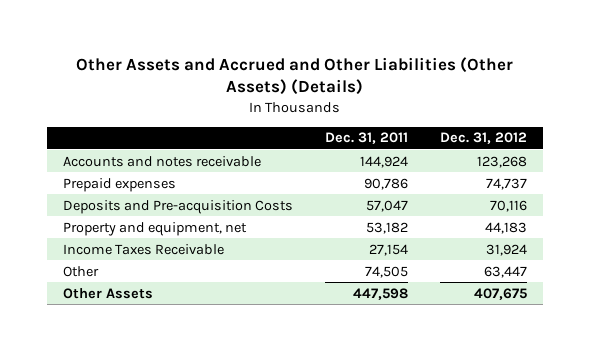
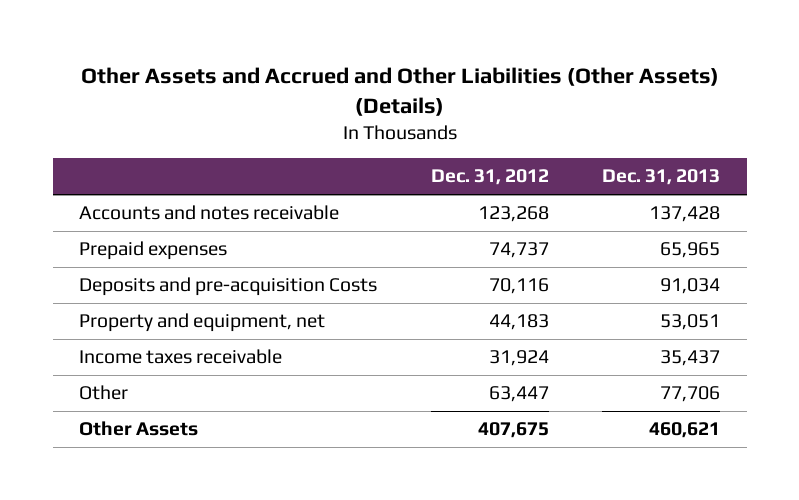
- | Dec. 31, 2011 | Dec. 31, 2012
+ | Dec. 31, 2012 | Dec. 31, 2013
- Deposits and Pre-acquisition Costs | 57,047 | 70,116
+ Deposits and pre-acquisition Costs | 70,116 | 91,034
- Income Taxes Receivable | 27,154 | 31,924
+ Income taxes receivable | 31,924 | 35,437

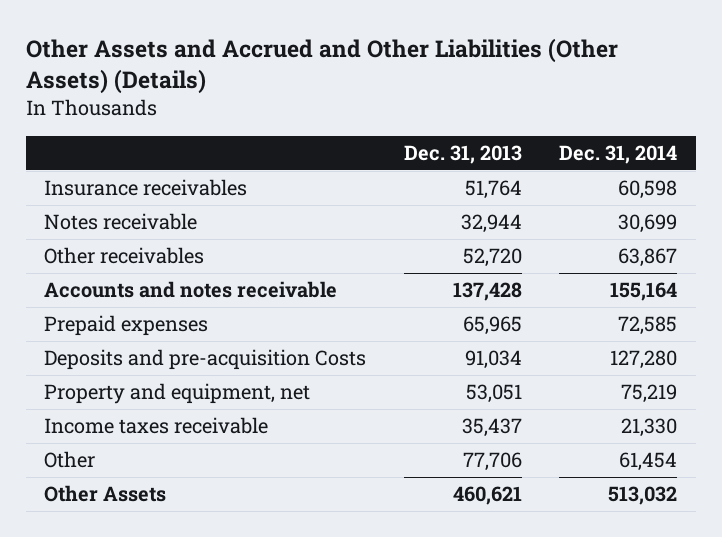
- | Dec. 31, 2012 | Dec. 31, 2013
+ | Dec. 31, 2013 | Dec. 31, 2014
+ Insurance receivables | 51,764 | 60,598
+ Notes receivable | 32,944 | 30,699
+ Other receivables | 52,720 | 63,867

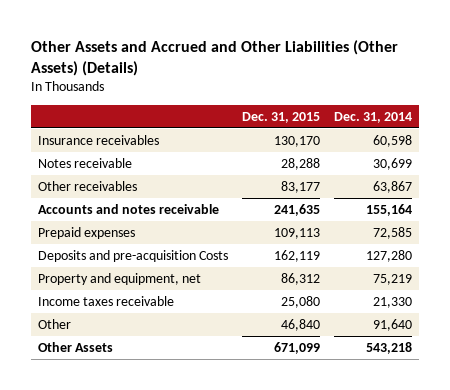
- | Dec. 31, 2013 | Dec. 31, 2014
+ | Dec. 31, 2015 | Dec. 31, 2014
- Other | 77,706 | 61,454
- Other Assets | 460,621 | 513,032
+ Other | 46,840 | 91,640
+ Other Assets | 671,099 | 543,218

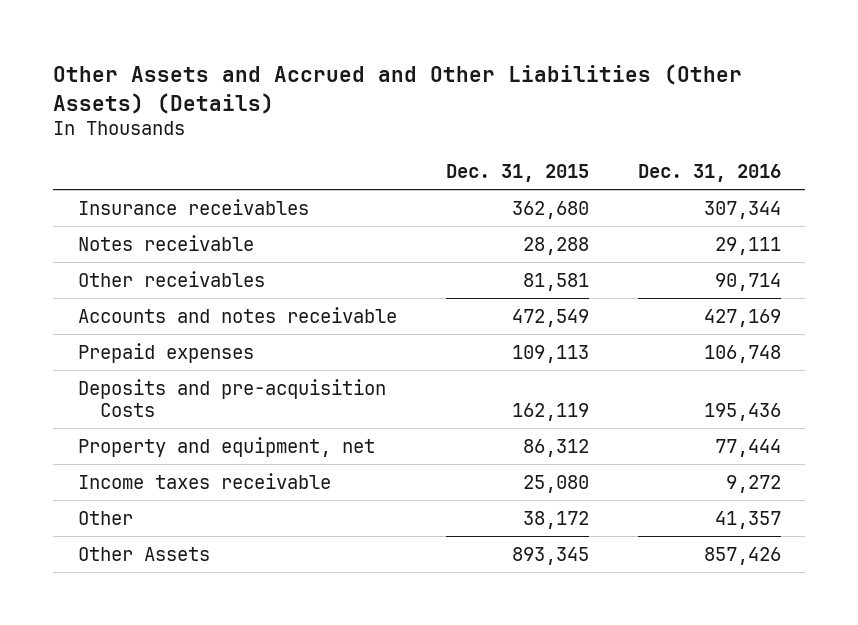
- | Dec. 31, 2015 | Dec. 31, 2014
+ | Dec. 31, 2015 | Dec. 31, 2016
- Insurance receivables | 130,170 | 60,598
+ Insurance receivables | 362,680 | 307,344
- Other receivables | 83,177 | 63,867
- Accounts and notes receivable | 241,635 | 155,164
+ Other receivables | 81,581 | 90,714
+ Accounts and notes receivable | 472,549 | 427,169
- Other | 46,840 | 91,640
- Other Assets | 671,099 | 543,218
+ Other | 38,172 | 41,357
+ Other Assets | 893,345 | 857,426

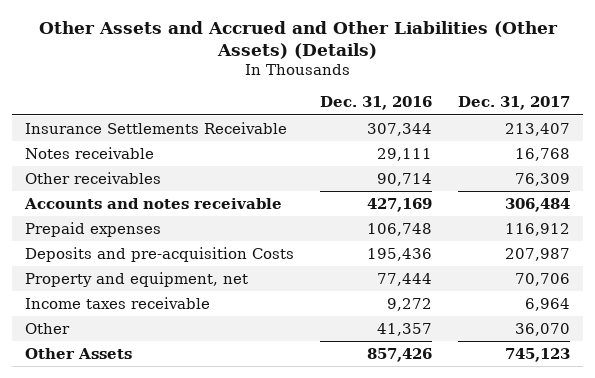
- | Dec. 31, 2015 | Dec. 31, 2016
+ | Dec. 31, 2016 | Dec. 31, 2017
- Insurance receivables | 362,680 | 307,344
+ Insurance Settlements Receivable | 307,344 | 213,407

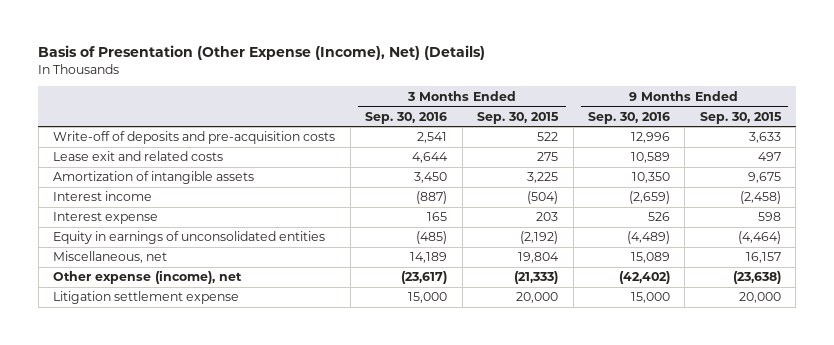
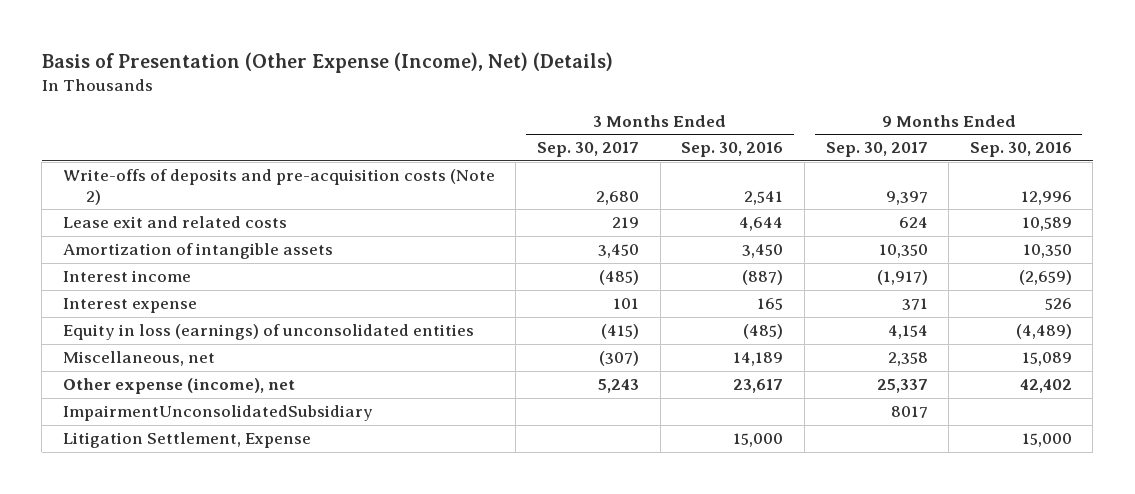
- | 3 Months Ended Sep. 30, 2016 | 3 Months Ended Sep. 30, 2015 | 9 Months Ended Sep. 30, 2016 | 9 Months Ended Sep. 30, 2015
+ | 3 Months Ended Sep. 30, 2017 | 3 Months Ended Sep. 30, 2016 | 9 Months Ended Sep. 30, 2017 | 9 Months Ended Sep. 30, 2016
- Write-off of deposits and pre-acquisition costs | 2,541 | 522 | 12,996 | 3,633
+ Write-offs of deposits and pre-acquisition costs (Note 2) | 2,680 | 2,541 | 9,397 | 12,996
- Equity in earnings of unconsolidated entities | (485) | (2,192) | (4,489) | (4,464)
+ Equity in loss (earnings) of unconsolidated entities | (415) | (485) | 4,154 | (4,489)
- Other expense (income), net | (23,617) | (21,333) | (42,402) | (23,638)
- Litigation settlement expense | 15,000 | 20,000 | 15,000 | 20,000
+ Other expense (income), net | 5,243 | 23,617 | 25,337 | 42,402
+ ImpairmentUnconsolidatedSubsidiary | | | 8017 |
+ Litigation Settlement, Expense | | 15,000 | | 15,000

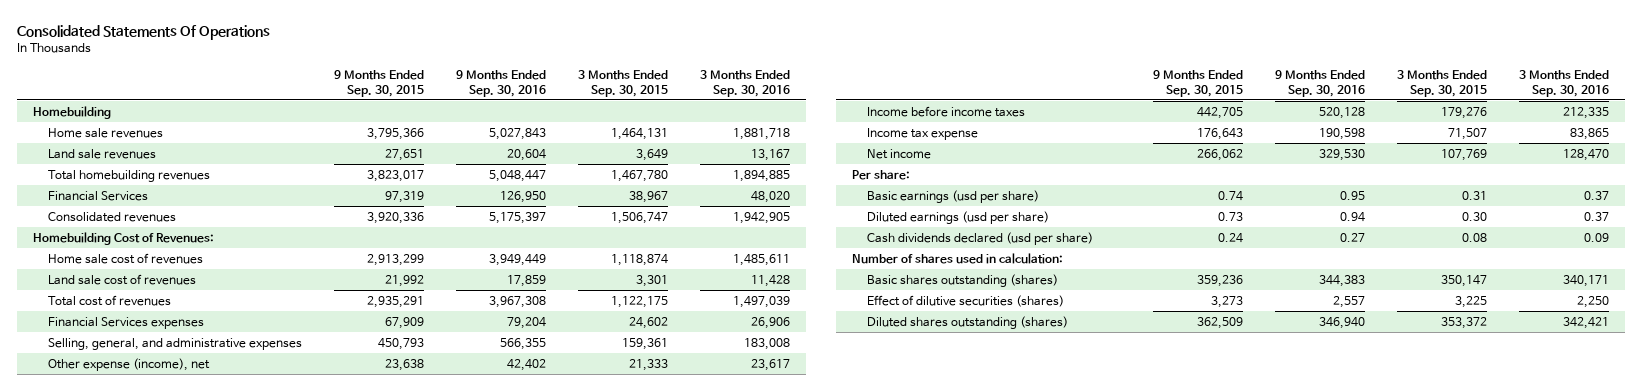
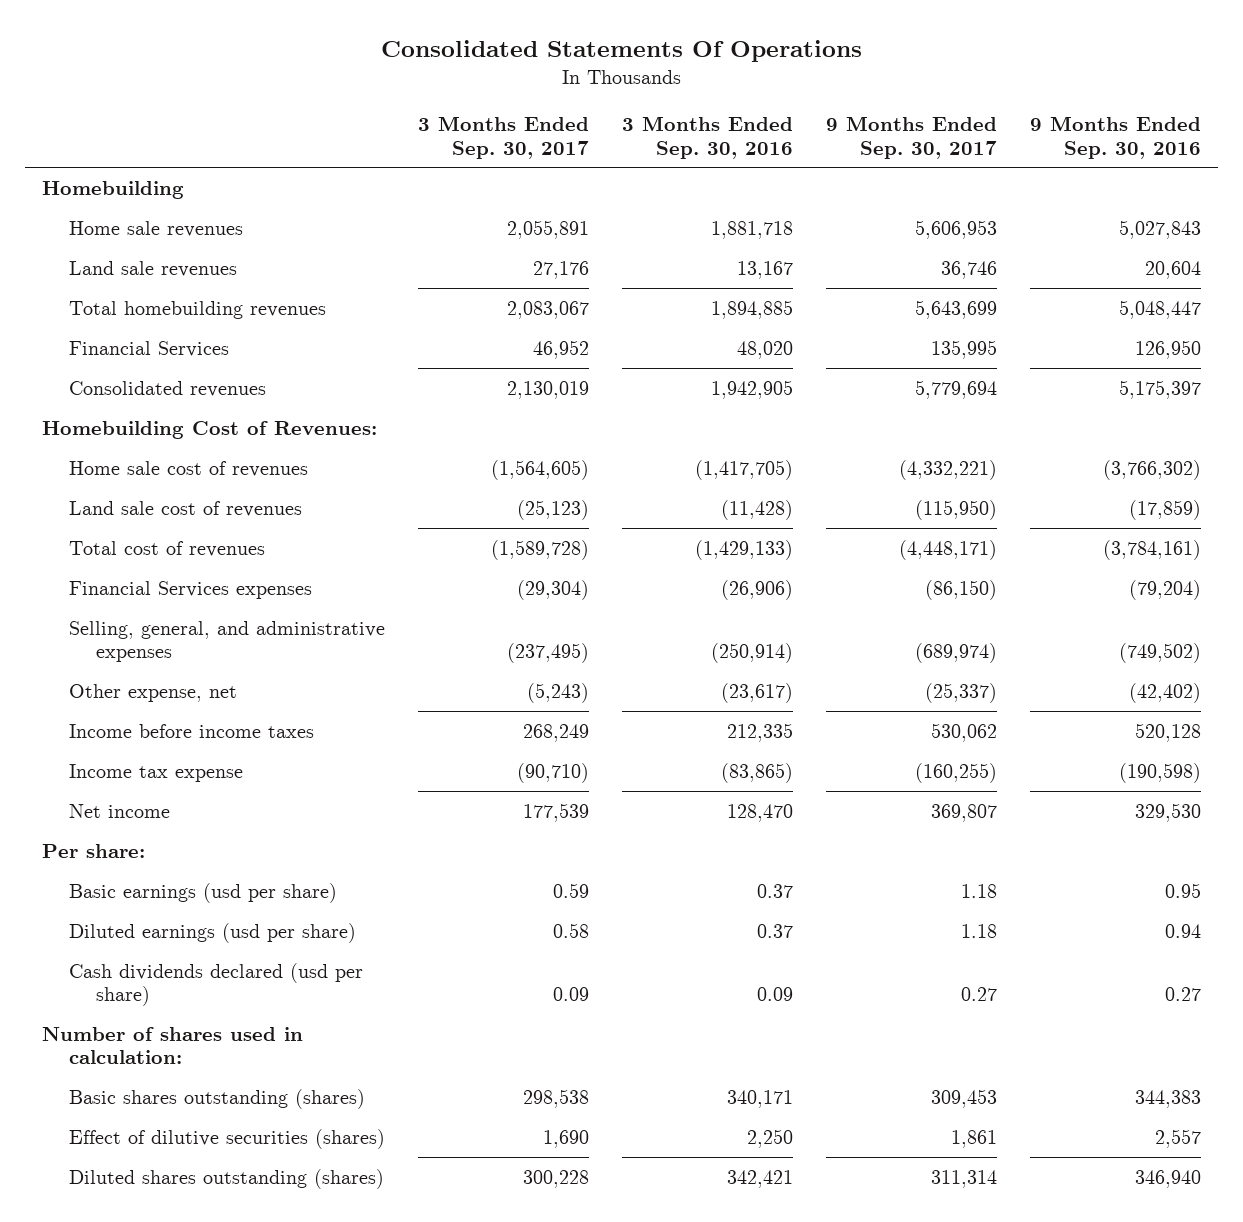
- | 9 Months Ended Sep. 30, 2015 | 9 Months Ended Sep. 30, 2016 | 3 Months Ended Sep. 30, 2015 | 3 Months Ended Sep. 30, 2016
+ | 3 Months Ended Sep. 30, 2017 | 3 Months Ended Sep. 30, 2016 | 9 Months Ended Sep. 30, 2017 | 9 Months Ended Sep. 30, 2016
- Home sale cost of revenues | 2,913,299 | 3,949,449 | 1,118,874 | 1,485,611
- Land sale cost of revenues | 21,992 | 17,859 | 3,301 | 11,428
- Total cost of revenues | 2,935,291 | 3,967,308 | 1,122,175 | 1,497,039
- Financial Services expenses | 67,909 | 79,204 | 24,602 | 26,906
- Selling, general, and administrative expenses | 450,793 | 566,355 | 159,361 | 183,008
- Other expense (income), net | 23,638 | 42,402 | 21,333 | 23,617
+ Home sale cost of revenues | (1,564,605) | (1,417,705) | (4,332,221) | (3,766,302)
+ Land sale cost of revenues | (25,123) | (11,428) | (115,950) | (17,859)
+ Total cost of revenues | (1,589,728) | (1,429,133) | (4,448,171) | (3,784,161)
+ Financial Services expenses | (29,304) | (26,906) | (86,150) | (79,204)
+ Selling, general, and administrative expenses | (237,495) | (250,914) | (689,974) | (749,502)
+ Other expense, net | (5,243) | (23,617) | (25,337) | (42,402)
- Income tax expense | 176,643 | 190,598 | 71,507 | 83,865
+ Income tax expense | (90,710) | (83,865) | (160,255) | (190,598)

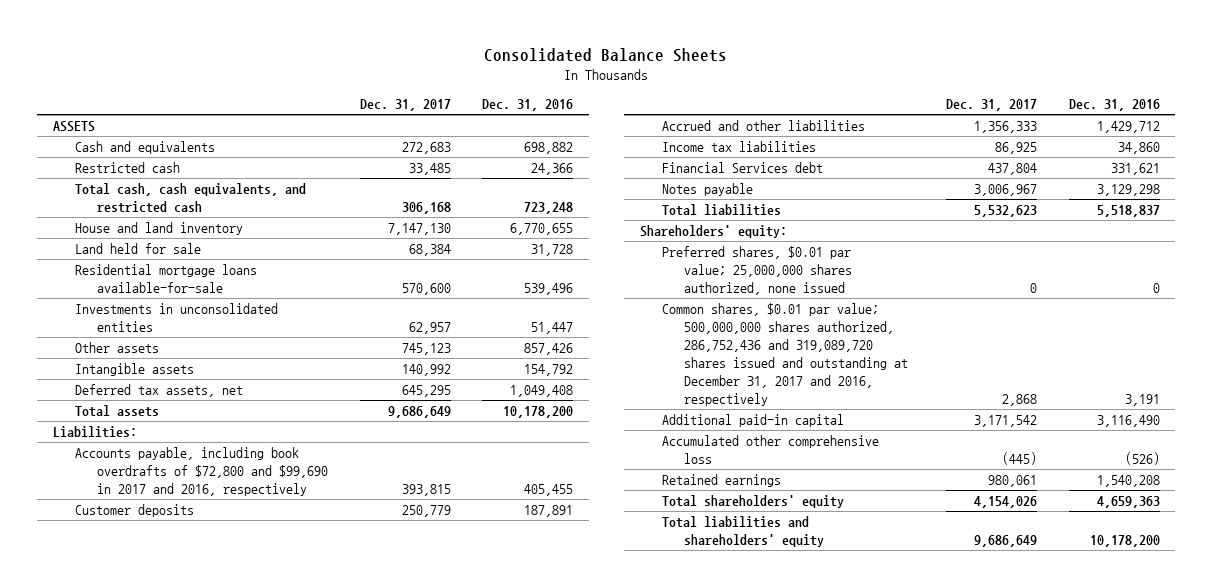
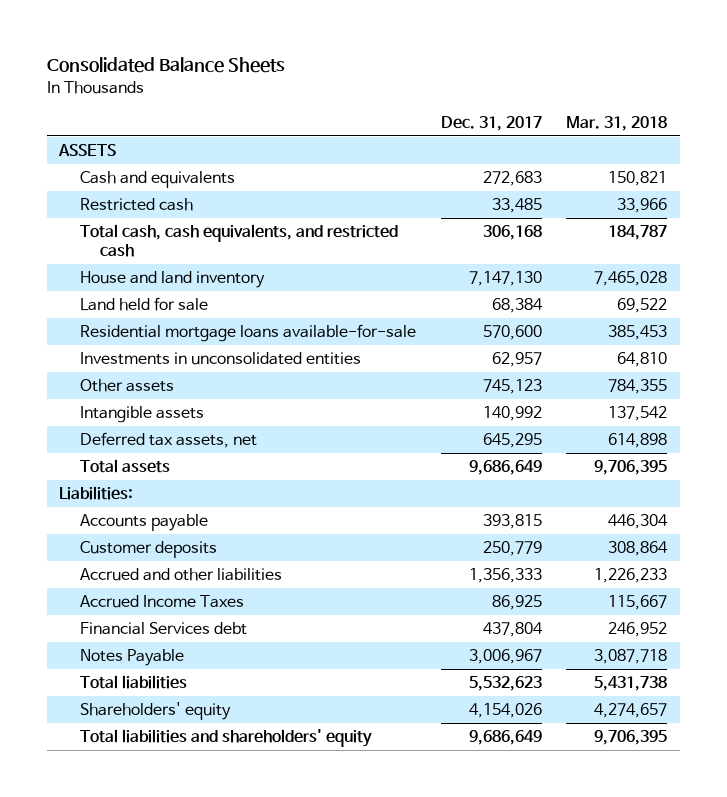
- | Dec. 31, 2017 | Dec. 31, 2016
+ | Dec. 31, 2017 | Mar. 31, 2018
- Accounts payable, including book overdrafts of $72,800 and $99,690 in 2017 and 2016, respectively | 393,815 | 405,455
+ Accounts payable | 393,815 | 446,304
- Income tax liabilities | 86,925 | 34,860
+ Accrued Income Taxes | 86,925 | 115,667
- Notes payable | 3,006,967 | 3,129,298
+ Notes Payable | 3,006,967 | 3,087,718
- Shareholders' equity:
- Preferred shares, $0.01 par value; 25,000,000 shares authorized, none issued | 0 | 0
- Common shares, $0.01 par value; 500,000,000 shares authorized, 286,752,436 and 319,089,720 shares issued and outstanding at December 31, 2017 and 2016, respectively | 2,868 | 3,191
- Additional paid-in capital | 3,171,542 | 3,116,490
- Accumulated other comprehensive loss | (445) | (526)
- Retained earnings | 980,061 | 1,540,208
- Total shareholders' equity | 4,154,026 | 4,659,363
+ Shareholders' equity | 4,154,026 | 4,274,657

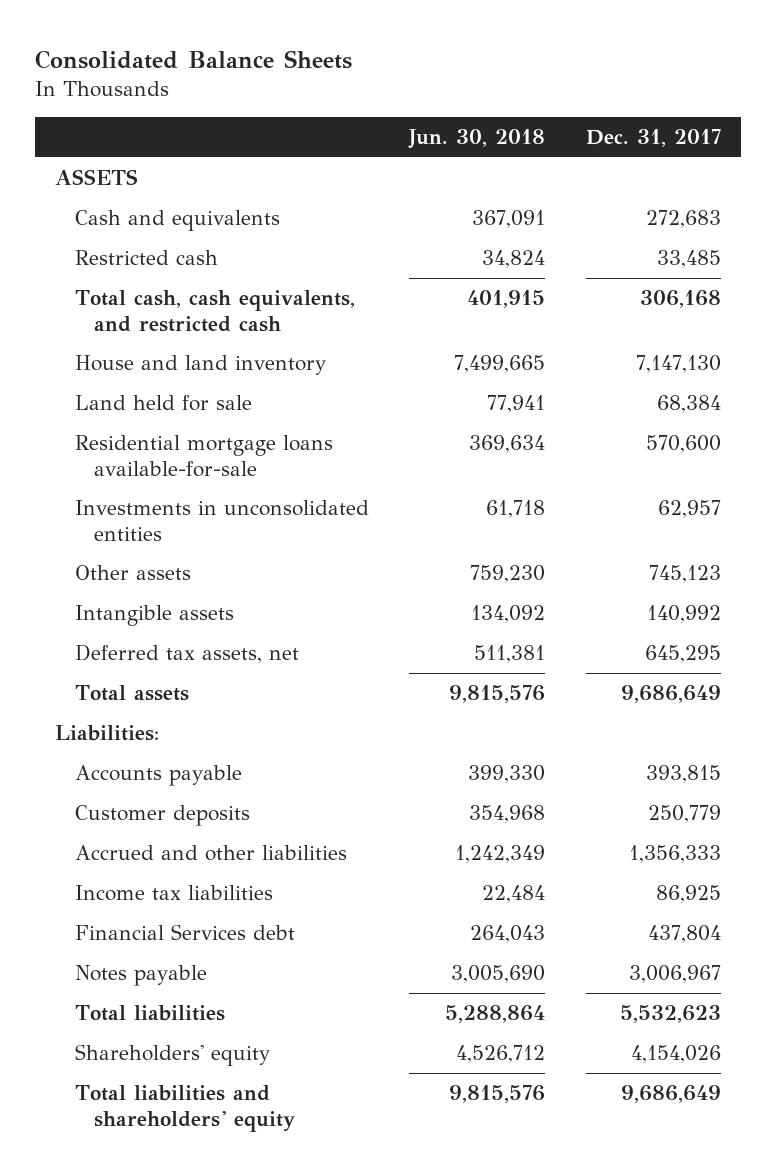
- | Dec. 31, 2017 | Mar. 31, 2018
+ | Jun. 30, 2018 | Dec. 31, 2017
- Accrued Income Taxes | 86,925 | 115,667
+ Income tax liabilities | 22,484 | 86,925
- Notes Payable | 3,006,967 | 3,087,718
+ Notes payable | 3,005,690 | 3,006,967

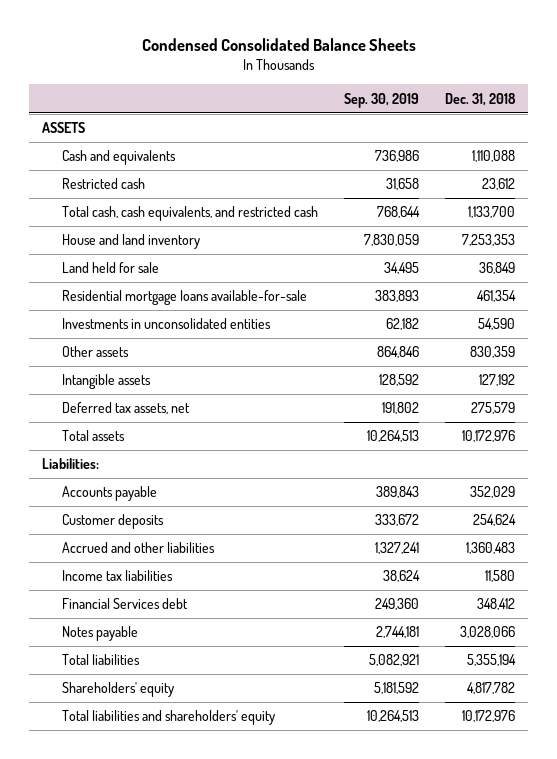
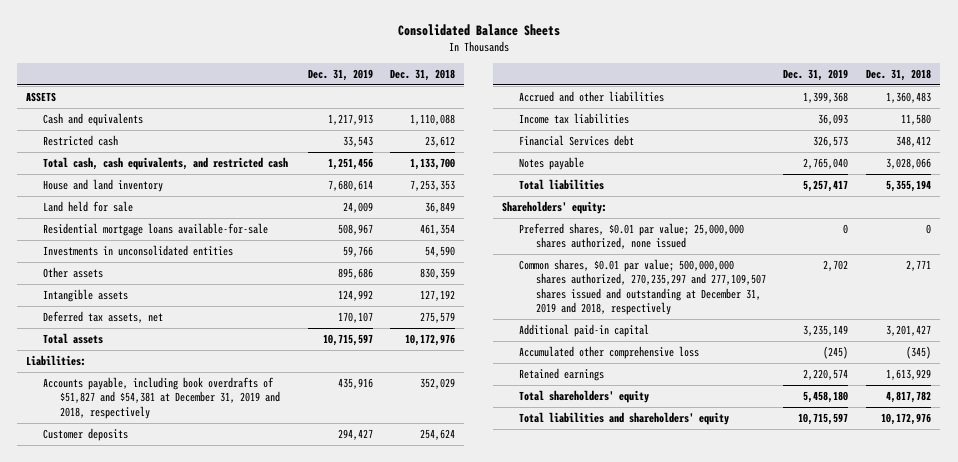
- Condensed Consolidated Balance Sheets
+ Consolidated Balance Sheets
- | Sep. 30, 2019 | Dec. 31, 2018
+ | Dec. 31, 2019 | Dec. 31, 2018
- Accounts payable | 389,843 | 352,029
+ Accounts payable, including book overdrafts of $51,827 and $54,381 at December 31, 2019 and 2018, respectively | 435,916 | 352,029
- Shareholders' equity | 5,181,592 | 4,817,782
+ Shareholders' equity:
+ Preferred shares, $0.01 par value; 25,000,000 shares authorized, none issued | 0 | 0
+ Common shares, $0.01 par value; 500,000,000 shares authorized, 270,235,297 and 277,109,507 shares issued and outstanding at December 31, 2019 and 2018, respectively | 2,702 | 2,771
+ Additional paid-in capital | 3,235,149 | 3,201,427
+ Accumulated other comprehensive loss | (245) | (345)
+ Retained earnings | 2,220,574 | 1,613,929
+ Total shareholders' equity | 5,458,180 | 4,817,782

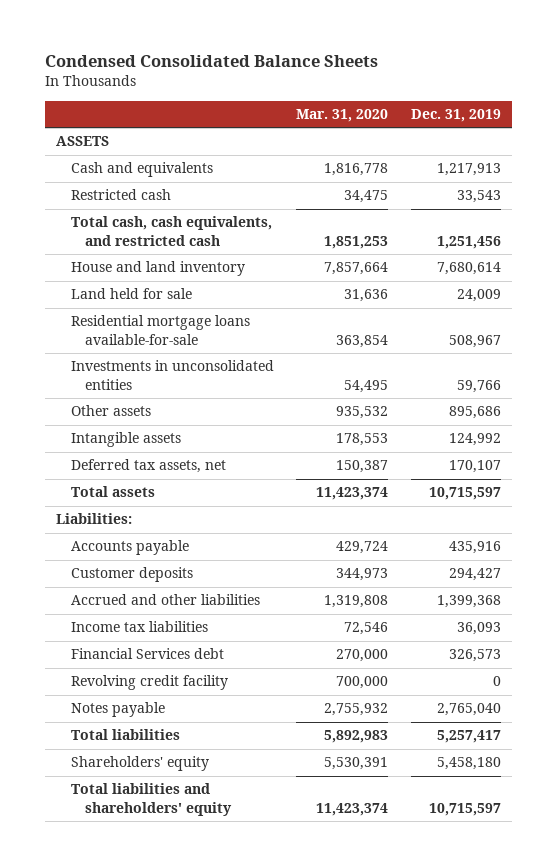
- Consolidated Balance Sheets
+ Condensed Consolidated Balance Sheets
- | Dec. 31, 2019 | Dec. 31, 2018
+ | Mar. 31, 2020 | Dec. 31, 2019
- Accounts payable, including book overdrafts of $51,827 and $54,381 at December 31, 2019 and 2018, respectively | 435,916 | 352,029
+ Accounts payable | 429,724 | 435,916
+ Revolving credit facility | 700,000 | 0
- Shareholders' equity:
- Preferred shares, $0.01 par value; 25,000,000 shares authorized, none issued | 0 | 0
- Common shares, $0.01 par value; 500,000,000 shares authorized, 270,235,297 and 277,109,507 shares issued and outstanding at December 31, 2019 and 2018, respectively | 2,702 | 2,771
- Additional paid-in capital | 3,235,149 | 3,201,427
- Accumulated other comprehensive loss | (245) | (345)
- Retained earnings | 2,220,574 | 1,613,929
- Total shareholders' equity | 5,458,180 | 4,817,782
+ Shareholders' equity | 5,530,391 | 5,458,180

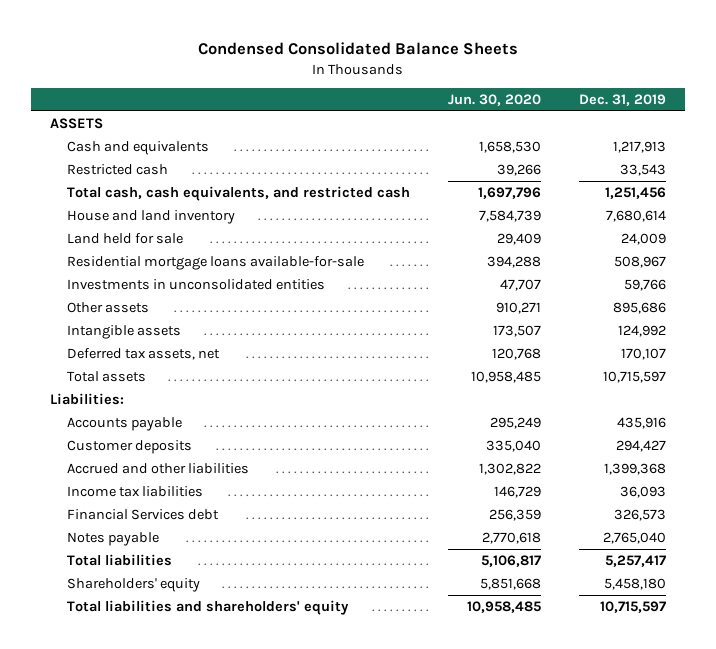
- | Mar. 31, 2020 | Dec. 31, 2019
+ | Jun. 30, 2020 | Dec. 31, 2019
- Revolving credit facility | 700,000 | 0

